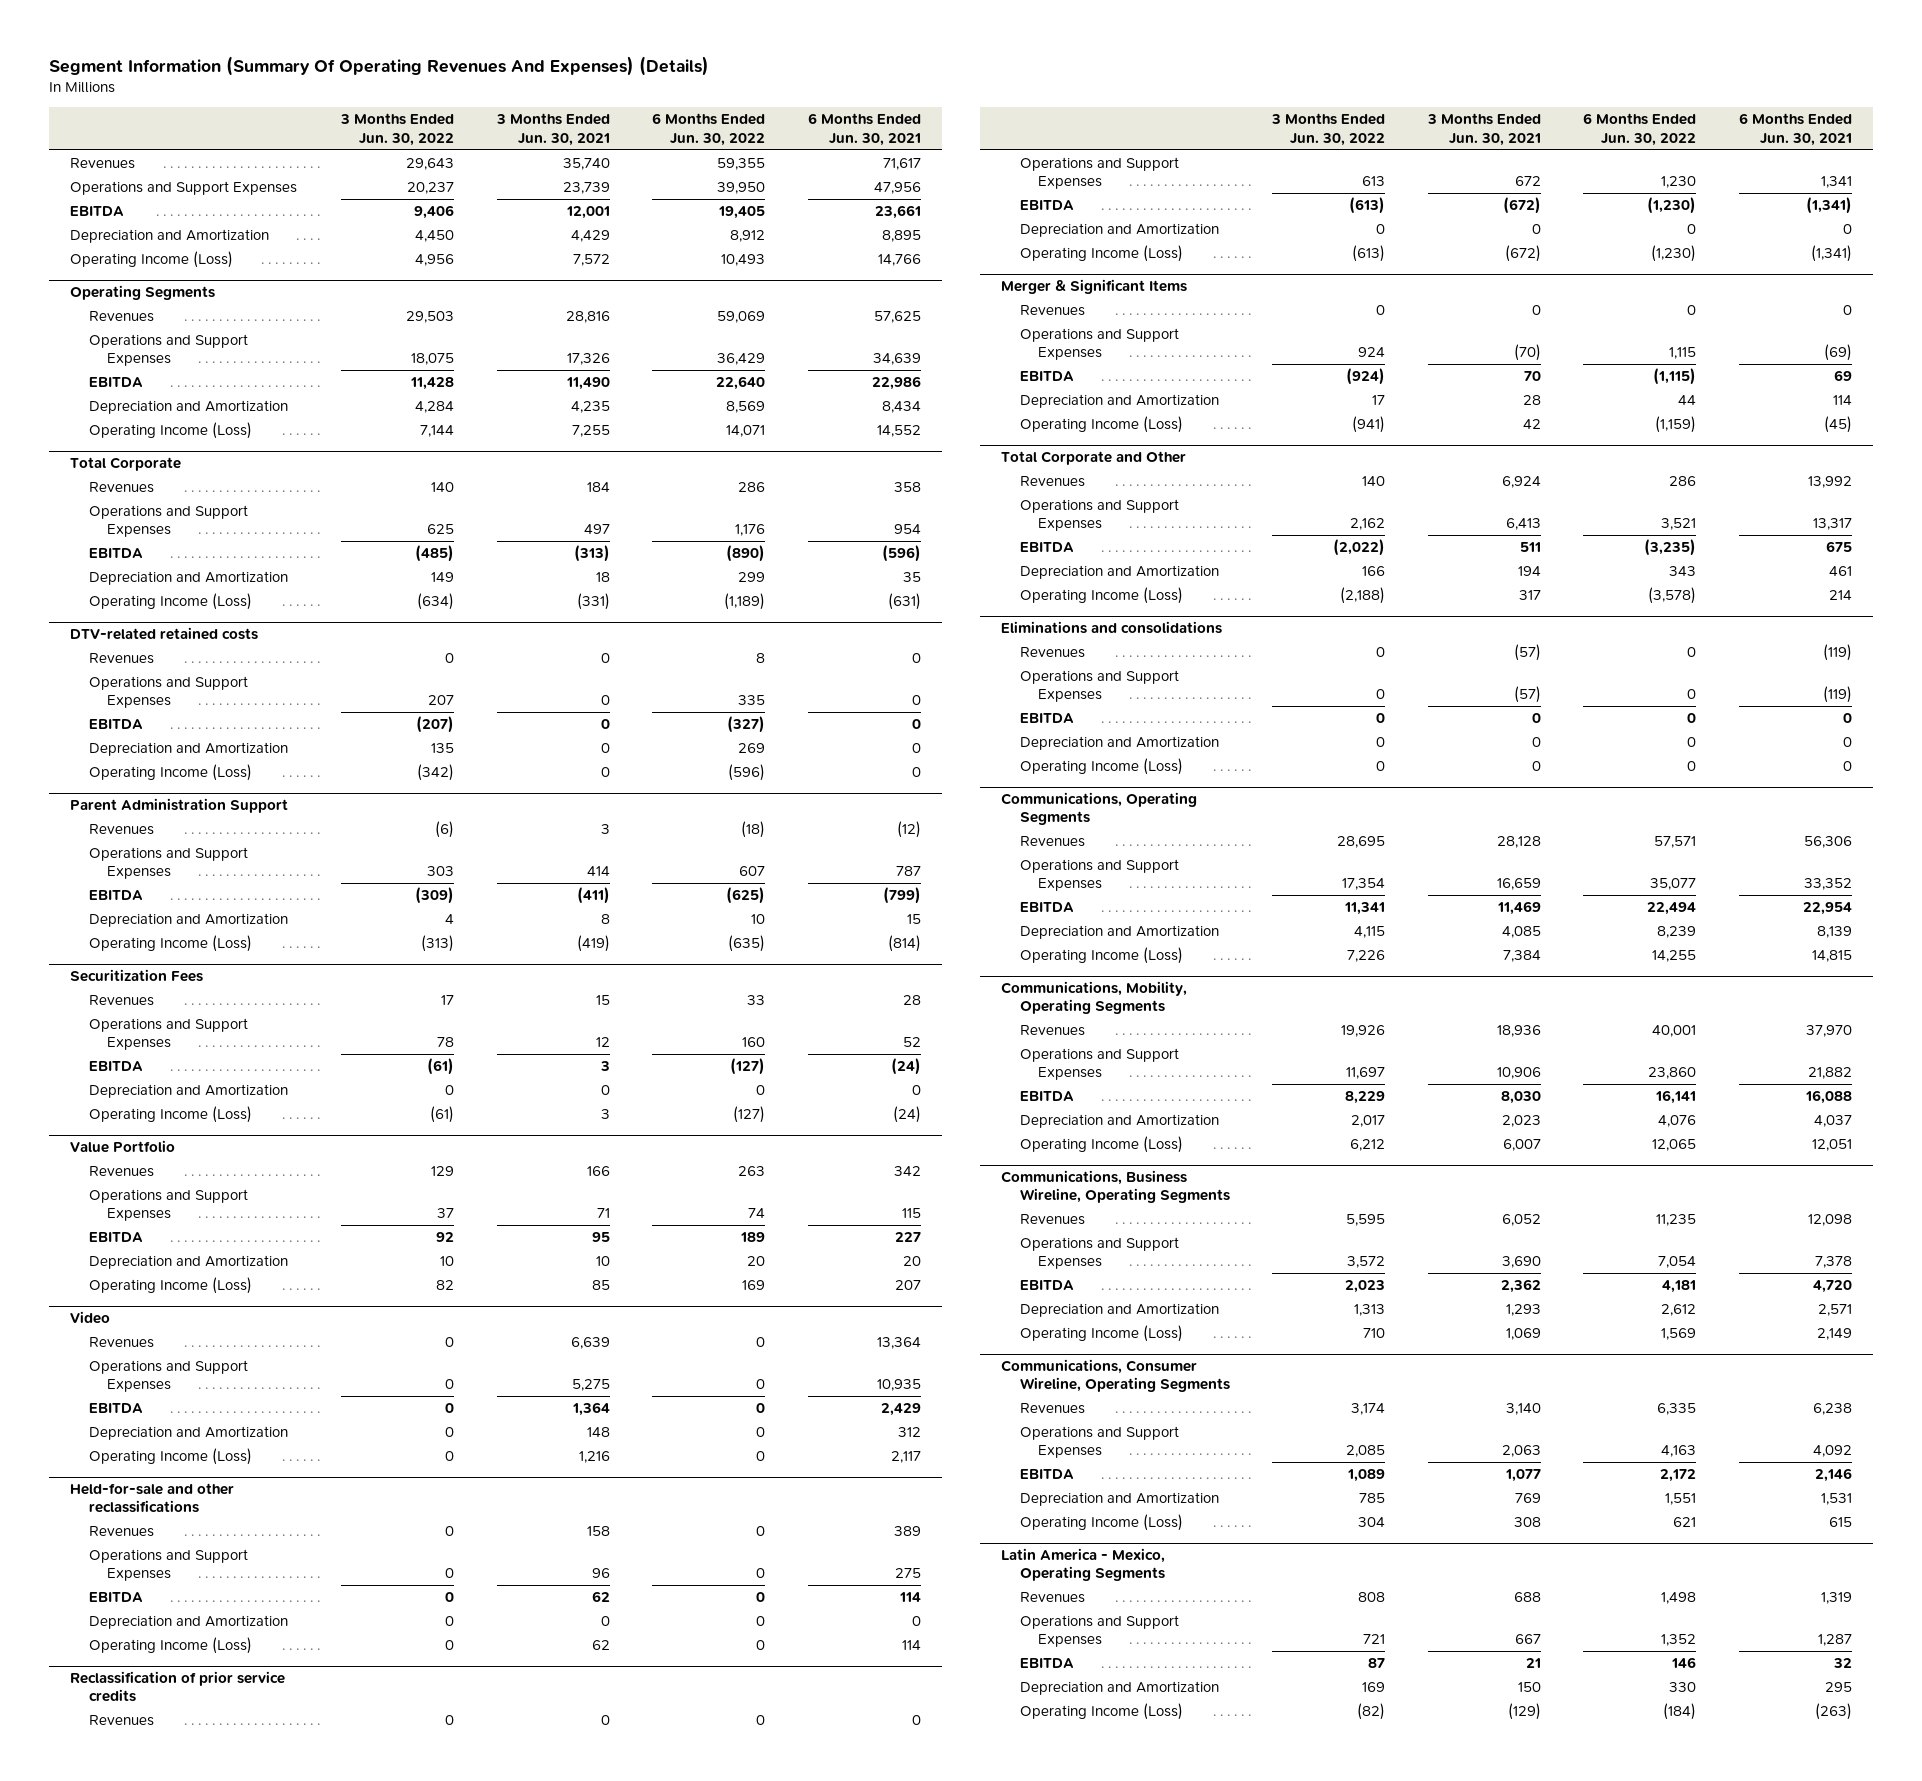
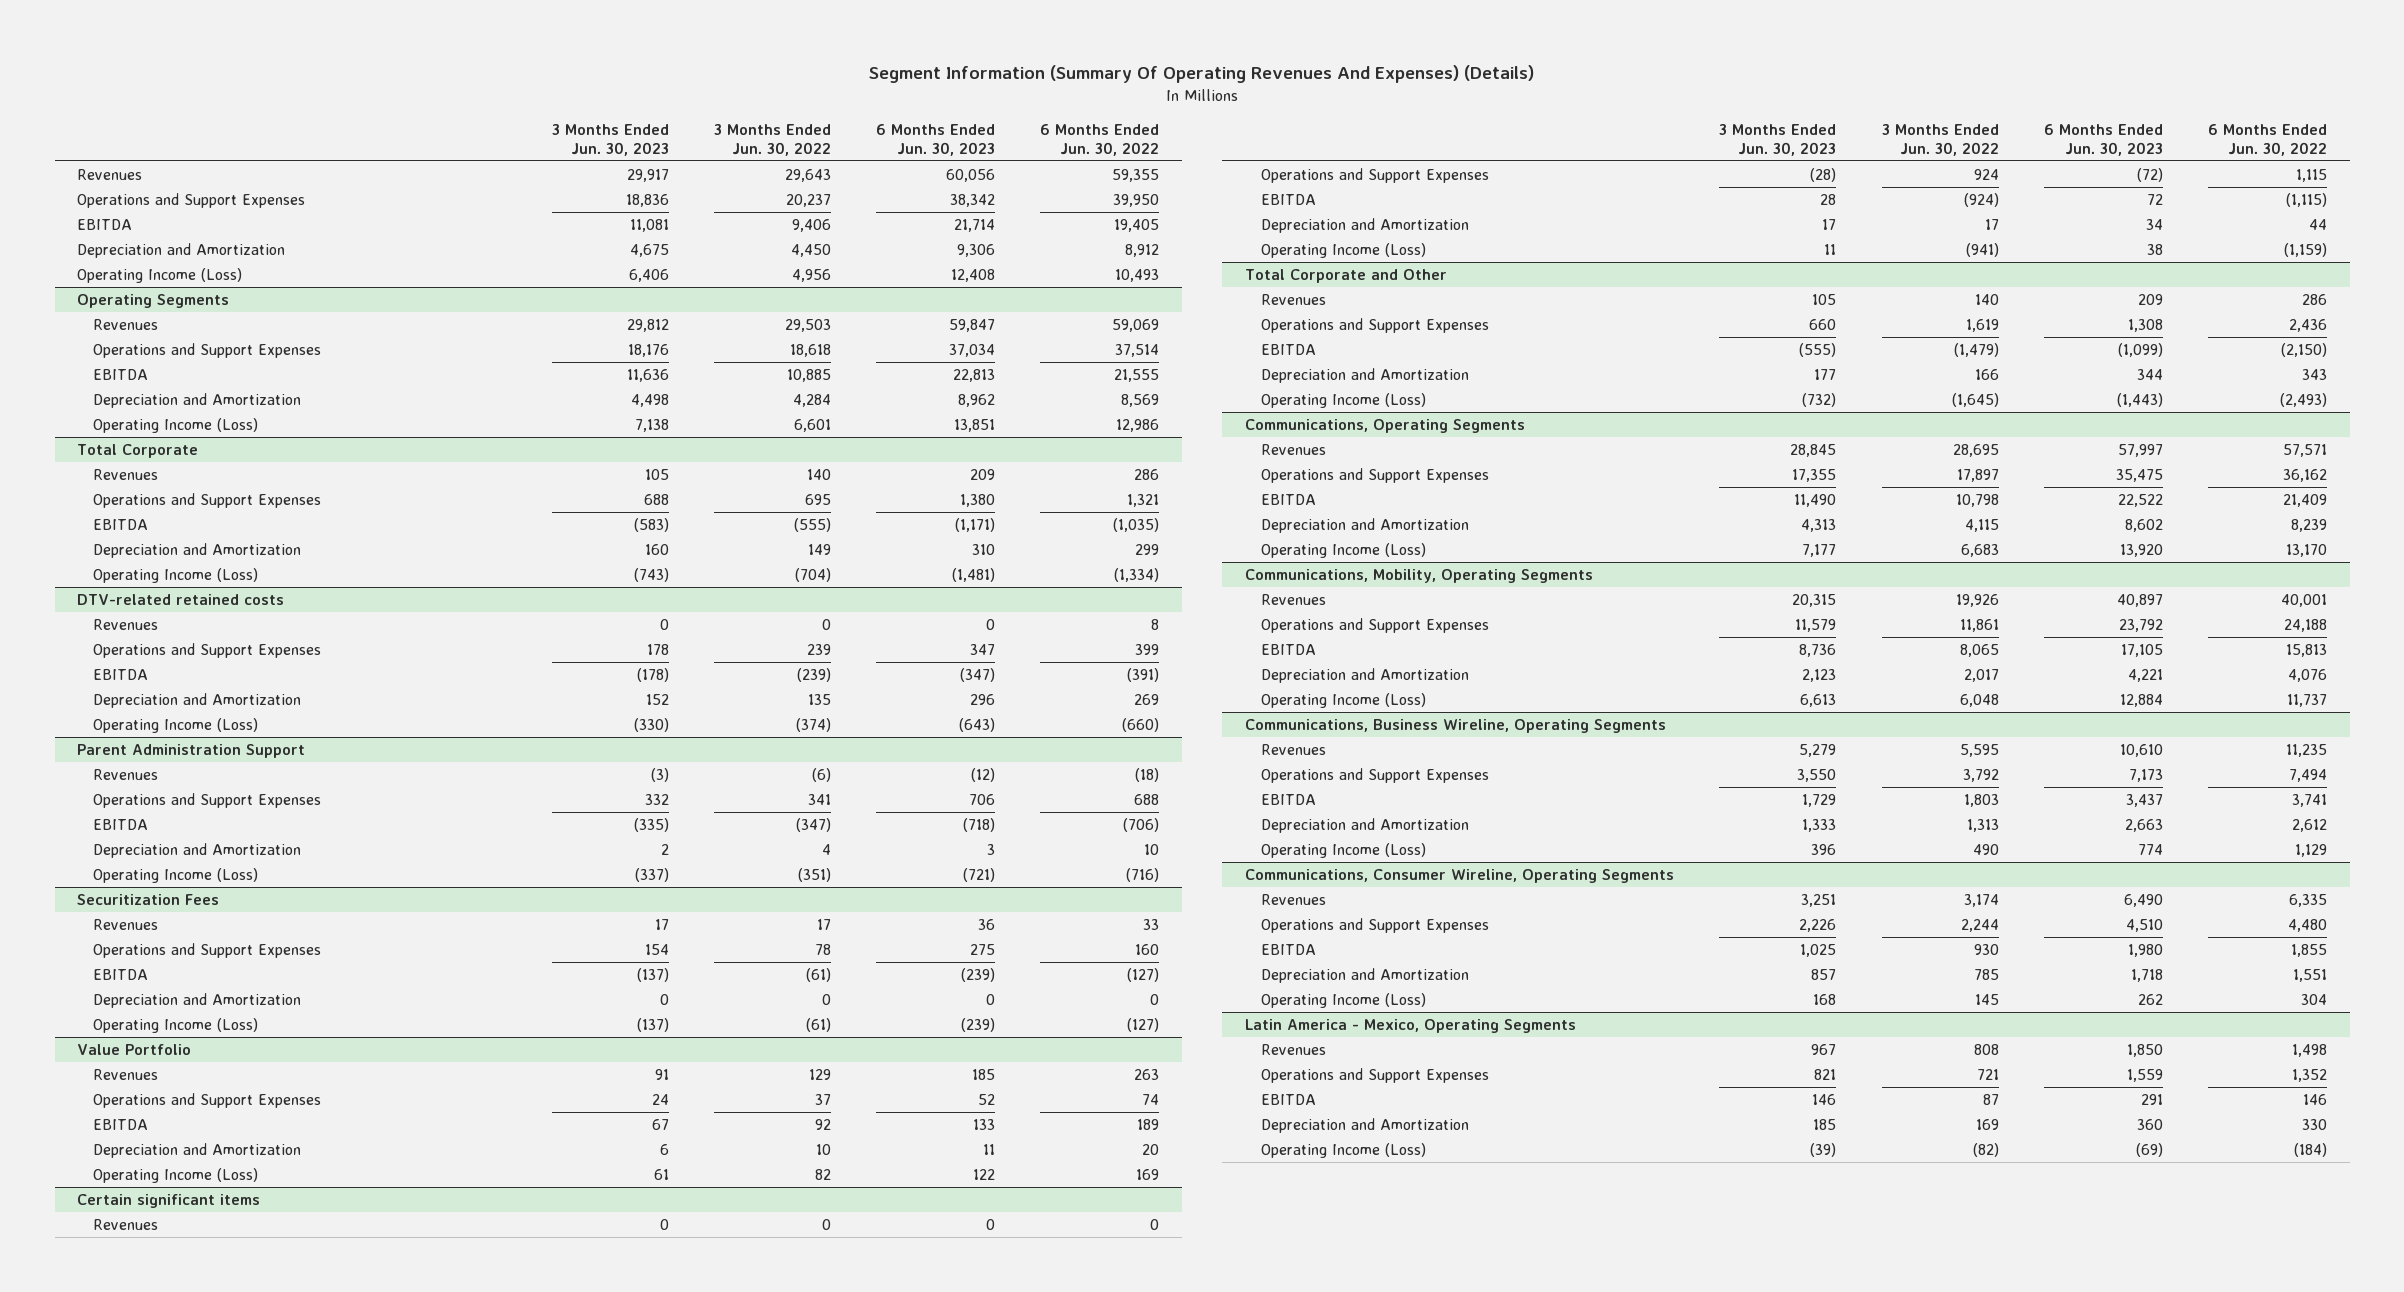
- | 3 Months Ended Jun. 30, 2022 | 3 Months Ended Jun. 30, 2021 | 6 Months Ended Jun. 30, 2022 | 6 Months Ended Jun. 30, 2021
+ | 3 Months Ended Jun. 30, 2023 | 3 Months Ended Jun. 30, 2022 | 6 Months Ended Jun. 30, 2023 | 6 Months Ended Jun. 30, 2022
@ Operating Segments
- Operations and Support Expenses | 18,075 | 17,326 | 36,429 | 34,639
- EBITDA | 11,428 | 11,490 | 22,640 | 22,986
+ Operations and Support Expenses | 18,176 | 18,618 | 37,034 | 37,514
+ EBITDA | 11,636 | 10,885 | 22,813 | 21,555
- Operating Income (Loss) | 7,144 | 7,255 | 14,071 | 14,552
+ Operating Income (Loss) | 7,138 | 6,601 | 13,851 | 12,986
@ Total Corporate
- Operations and Support Expenses | 625 | 497 | 1,176 | 954
- EBITDA | (485) | (313) | (890) | (596)
+ Operations and Support Expenses | 688 | 695 | 1,380 | 1,321
+ EBITDA | (583) | (555) | (1,171) | (1,035)
- Operating Income (Loss) | (634) | (331) | (1,189) | (631)
+ Operating Income (Loss) | (743) | (704) | (1,481) | (1,334)
@ DTV-related retained costs
- Operations and Support Expenses | 207 | 0 | 335 | 0
- EBITDA | (207) | 0 | (327) | 0
+ Operations and Support Expenses | 178 | 239 | 347 | 399
+ EBITDA | (178) | (239) | (347) | (391)
- Operating Income (Loss) | (342) | 0 | (596) | 0
+ Operating Income (Loss) | (330) | (374) | (643) | (660)
@ Parent Administration Support
- Operations and Support Expenses | 303 | 414 | 607 | 787
- EBITDA | (309) | (411) | (625) | (799)
+ Operations and Support Expenses | 332 | 341 | 706 | 688
+ EBITDA | (335) | (347) | (718) | (706)
- Operating Income (Loss) | (313) | (419) | (635) | (814)
+ Operating Income (Loss) | (337) | (351) | (721) | (716)
- Video
- Revenues | 0 | 6,639 | 0 | 13,364
- Operations and Support Expenses | 0 | 5,275 | 0 | 10,935
- EBITDA | 0 | 1,364 | 0 | 2,429
- Depreciation and Amortization | 0 | 148 | 0 | 312
- Operating Income (Loss) | 0 | 1,216 | 0 | 2,117
- Held-for-sale and other reclassifications
- Revenues | 0 | 158 | 0 | 389
- Operations and Support Expenses | 0 | 96 | 0 | 275
- EBITDA | 0 | 62 | 0 | 114
- Depreciation and Amortization | 0 | 0 | 0 | 0
- Operating Income (Loss) | 0 | 62 | 0 | 114
- Reclassification of prior service credits
- Revenues | 0 | 0 | 0 | 0
- Operations and Support Expenses | 613 | 672 | 1,230 | 1,341
- EBITDA | (613) | (672) | (1,230) | (1,341)
- Depreciation and Amortization | 0 | 0 | 0 | 0
- Operating Income (Loss) | (613) | (672) | (1,230) | (1,341)
- Merger & Significant Items
+ Certain significant items
@ Total Corporate and Other
- Operations and Support Expenses | 2,162 | 6,413 | 3,521 | 13,317
- EBITDA | (2,022) | 511 | (3,235) | 675
+ Operations and Support Expenses | 660 | 1,619 | 1,308 | 2,436
+ EBITDA | (555) | (1,479) | (1,099) | (2,150)
- Operating Income (Loss) | (2,188) | 317 | (3,578) | 214
- Eliminations and consolidations
- Revenues | 0 | (57) | 0 | (119)
- Operations and Support Expenses | 0 | (57) | 0 | (119)
- EBITDA | 0 | 0 | 0 | 0
- Depreciation and Amortization | 0 | 0 | 0 | 0
- Operating Income (Loss) | 0 | 0 | 0 | 0
@ Total Corporate and Other
+ Operating Income (Loss) | (732) | (1,645) | (1,443) | (2,493)
@ Communications, Operating Segments
- Operations and Support Expenses | 17,354 | 16,659 | 35,077 | 33,352
- EBITDA | 11,341 | 11,469 | 22,494 | 22,954
+ Operations and Support Expenses | 17,355 | 17,897 | 35,475 | 36,162
+ EBITDA | 11,490 | 10,798 | 22,522 | 21,409
- Operating Income (Loss) | 7,226 | 7,384 | 14,255 | 14,815
+ Operating Income (Loss) | 7,177 | 6,683 | 13,920 | 13,170
@ Communications, Mobility, Operating Segments
- Operations and Support Expenses | 11,697 | 10,906 | 23,860 | 21,882
- EBITDA | 8,229 | 8,030 | 16,141 | 16,088
+ Operations and Support Expenses | 11,579 | 11,861 | 23,792 | 24,188
+ EBITDA | 8,736 | 8,065 | 17,105 | 15,813
- Operating Income (Loss) | 6,212 | 6,007 | 12,065 | 12,051
+ Operating Income (Loss) | 6,613 | 6,048 | 12,884 | 11,737
@ Communications, Business Wireline, Operating Segments
- Operations and Support Expenses | 3,572 | 3,690 | 7,054 | 7,378
- EBITDA | 2,023 | 2,362 | 4,181 | 4,720
+ Operations and Support Expenses | 3,550 | 3,792 | 7,173 | 7,494
+ EBITDA | 1,729 | 1,803 | 3,437 | 3,741
- Operating Income (Loss) | 710 | 1,069 | 1,569 | 2,149
+ Operating Income (Loss) | 396 | 490 | 774 | 1,129
@ Communications, Consumer Wireline, Operating Segments
- Operations and Support Expenses | 2,085 | 2,063 | 4,163 | 4,092
- EBITDA | 1,089 | 1,077 | 2,172 | 2,146
+ Operations and Support Expenses | 2,226 | 2,244 | 4,510 | 4,480
+ EBITDA | 1,025 | 930 | 1,980 | 1,855
- Operating Income (Loss) | 304 | 308 | 621 | 615
+ Operating Income (Loss) | 168 | 145 | 262 | 304

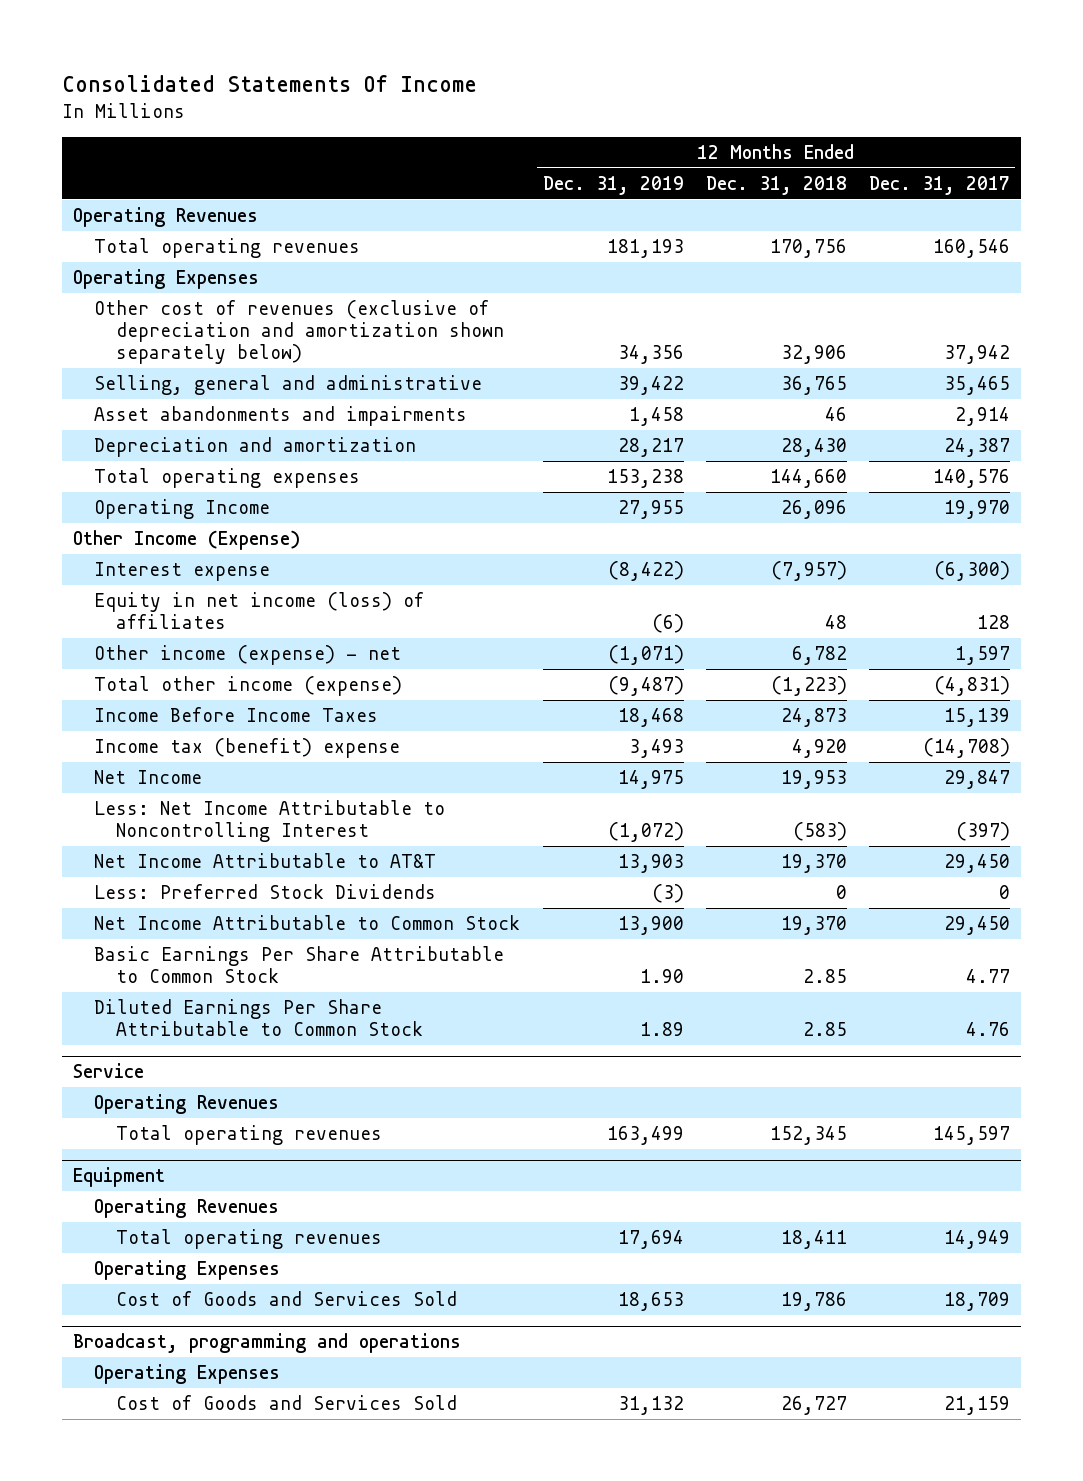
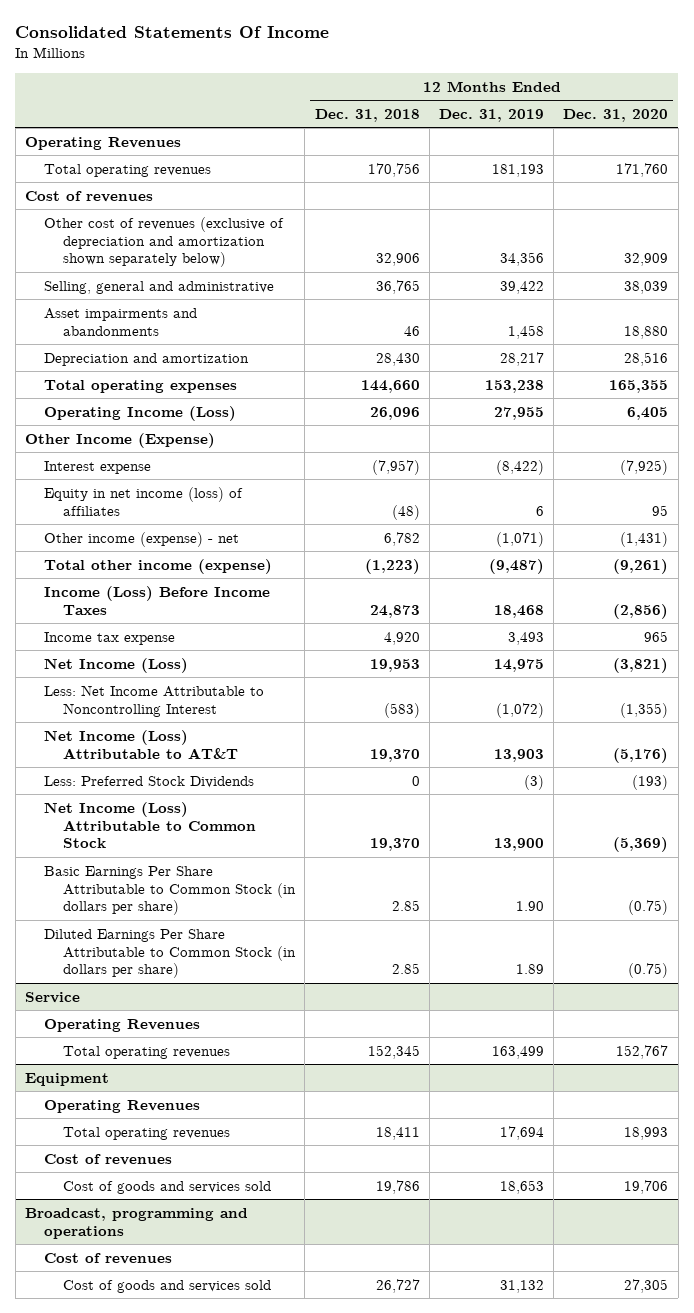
- | 12 Months Ended Dec. 31, 2019 | 12 Months Ended Dec. 31, 2018 | 12 Months Ended Dec. 31, 2017
+ | 12 Months Ended Dec. 31, 2018 | 12 Months Ended Dec. 31, 2019 | 12 Months Ended Dec. 31, 2020
- Operating Expenses
+ Cost of revenues
- Asset abandonments and impairments | 1,458 | 46 | 2,914
+ Asset impairments and abandonments | 46 | 1,458 | 18,880
- Operating Income | 27,955 | 26,096 | 19,970
+ Operating Income (Loss) | 26,096 | 27,955 | 6,405
- Equity in net income (loss) of affiliates | (6) | 48 | 128
+ Equity in net income (loss) of affiliates | (48) | 6 | 95
- Income Before Income Taxes | 18,468 | 24,873 | 15,139
- Income tax (benefit) expense | 3,493 | 4,920 | (14,708)
- Net Income | 14,975 | 19,953 | 29,847
+ Income (Loss) Before Income Taxes | 24,873 | 18,468 | (2,856)
+ Income tax expense | 4,920 | 3,493 | 965
+ Net Income (Loss) | 19,953 | 14,975 | (3,821)
- Net Income Attributable to AT&T | 13,903 | 19,370 | 29,450
+ Net Income (Loss) Attributable to AT&T | 19,370 | 13,903 | (5,176)
- Net Income Attributable to Common Stock | 13,900 | 19,370 | 29,450
- Basic Earnings Per Share Attributable to Common Stock | 1.90 | 2.85 | 4.77
- Diluted Earnings Per Share Attributable to Common Stock | 1.89 | 2.85 | 4.76
+ Net Income (Loss) Attributable to Common Stock | 19,370 | 13,900 | (5,369)
+ Basic Earnings Per Share Attributable to Common Stock (in dollars per share) | 2.85 | 1.90 | (0.75)
+ Diluted Earnings Per Share Attributable to Common Stock (in dollars per share) | 2.85 | 1.89 | (0.75)
@ Equipment
- Operating Expenses
- Cost of Goods and Services Sold | 18,653 | 19,786 | 18,709
+ Cost of revenues
+ Cost of goods and services sold | 19,786 | 18,653 | 19,706
@ Broadcast, programming and operations
- Operating Expenses
- Cost of Goods and Services Sold | 31,132 | 26,727 | 21,159
+ Cost of revenues
+ Cost of goods and services sold | 26,727 | 31,132 | 27,305

